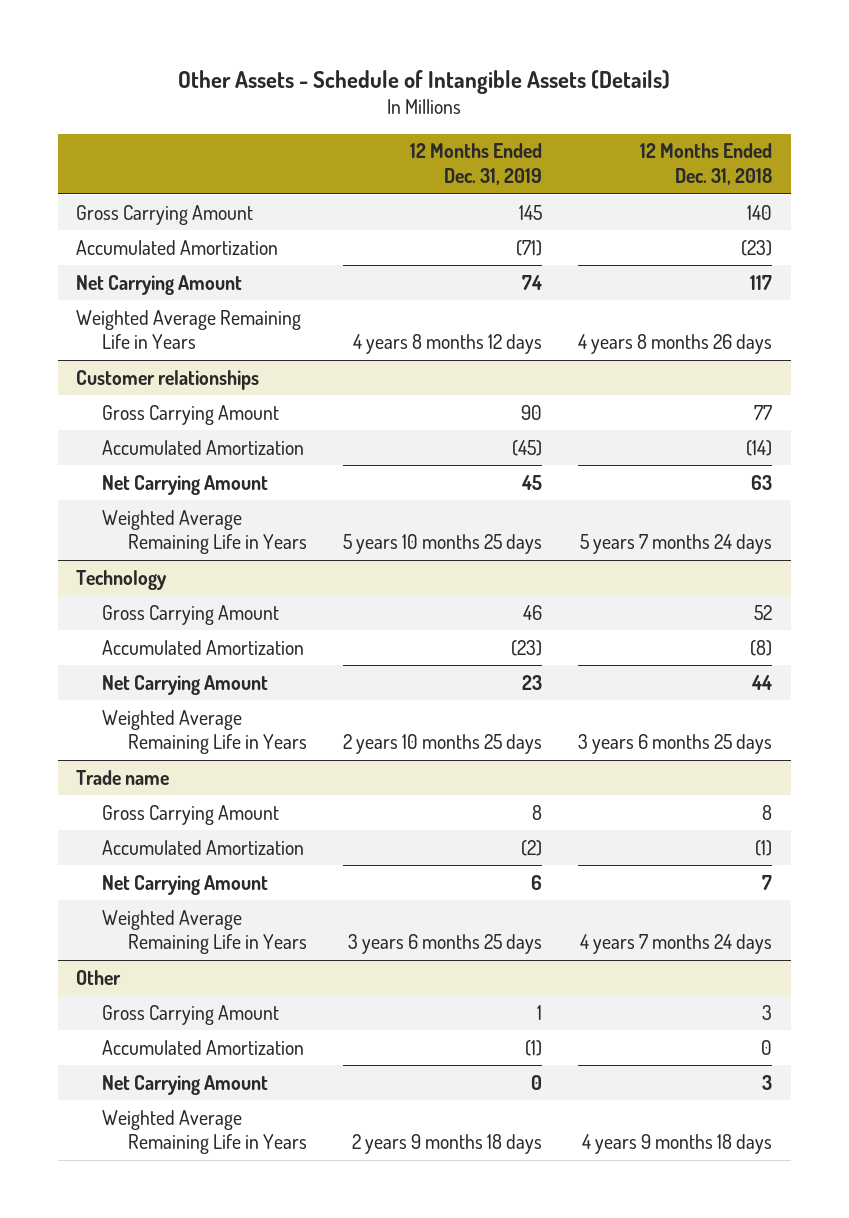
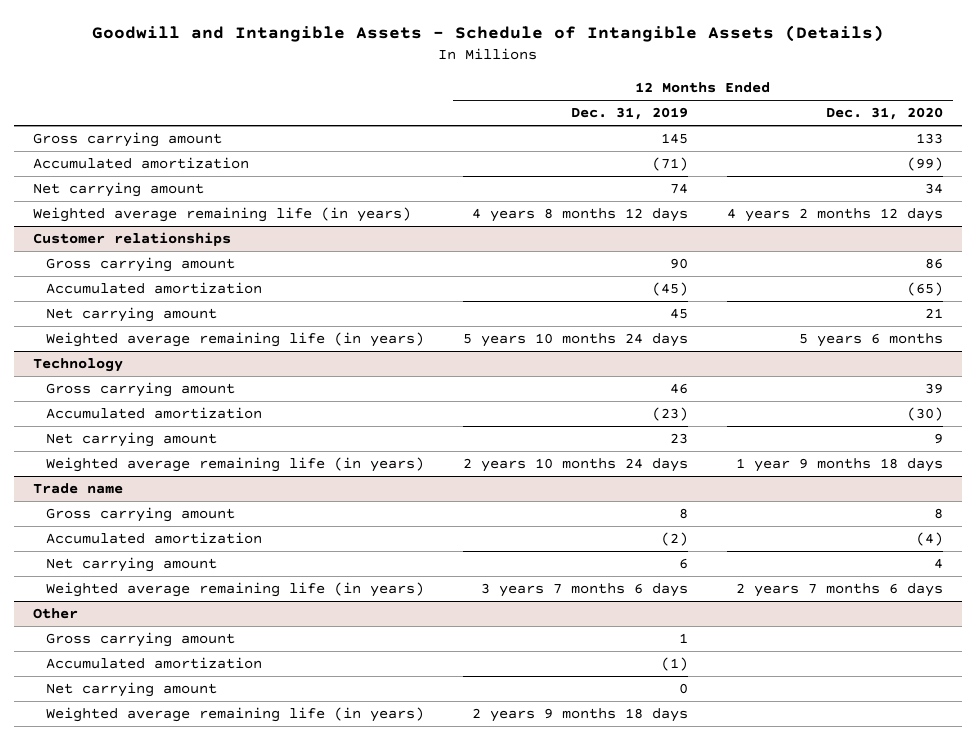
- Other Assets - Schedule of Intangible Assets (Details)
+ Goodwill and Intangible Assets - Schedule of Intangible Assets (Details)
- | 12 Months Ended Dec. 31, 2019 | 12 Months Ended Dec. 31, 2018
+ | 12 Months Ended Dec. 31, 2019 | 12 Months Ended Dec. 31, 2020
- Gross Carrying Amount | 145 | 140
- Accumulated Amortization | (71) | (23)
- Net Carrying Amount | 74 | 117
- Weighted Average Remaining Life in Years | 4 years 8 months 12 days | 4 years 8 months 26 days
+ Gross carrying amount | 145 | 133
+ Accumulated amortization | (71) | (99)
+ Net carrying amount | 74 | 34
+ Weighted average remaining life (in years) | 4 years 8 months 12 days | 4 years 2 months 12 days
@ Customer relationships
- Gross Carrying Amount | 90 | 77
- Accumulated Amortization | (45) | (14)
- Net Carrying Amount | 45 | 63
- Weighted Average Remaining Life in Years | 5 years 10 months 25 days | 5 years 7 months 24 days
+ Gross carrying amount | 90 | 86
+ Accumulated amortization | (45) | (65)
+ Net carrying amount | 45 | 21
+ Weighted average remaining life (in years) | 5 years 10 months 24 days | 5 years 6 months
@ Technology
- Gross Carrying Amount | 46 | 52
- Accumulated Amortization | (23) | (8)
- Net Carrying Amount | 23 | 44
- Weighted Average Remaining Life in Years | 2 years 10 months 25 days | 3 years 6 months 25 days
+ Gross carrying amount | 46 | 39
+ Accumulated amortization | (23) | (30)
+ Net carrying amount | 23 | 9
+ Weighted average remaining life (in years) | 2 years 10 months 24 days | 1 year 9 months 18 days
@ Trade name
- Gross Carrying Amount | 8 | 8
- Accumulated Amortization | (2) | (1)
- Net Carrying Amount | 6 | 7
- Weighted Average Remaining Life in Years | 3 years 6 months 25 days | 4 years 7 months 24 days
+ Gross carrying amount | 8 | 8
+ Accumulated amortization | (2) | (4)
+ Net carrying amount | 6 | 4
+ Weighted average remaining life (in years) | 3 years 7 months 6 days | 2 years 7 months 6 days
@ Other
- Gross Carrying Amount | 1 | 3
- Accumulated Amortization | (1) | 0
- Net Carrying Amount | 0 | 3
- Weighted Average Remaining Life in Years | 2 years 9 months 18 days | 4 years 9 months 18 days
+ Gross carrying amount | 1 |
+ Accumulated amortization | (1) |
+ Net carrying amount | 0 |
+ Weighted average remaining life (in years) | 2 years 9 months 18 days |

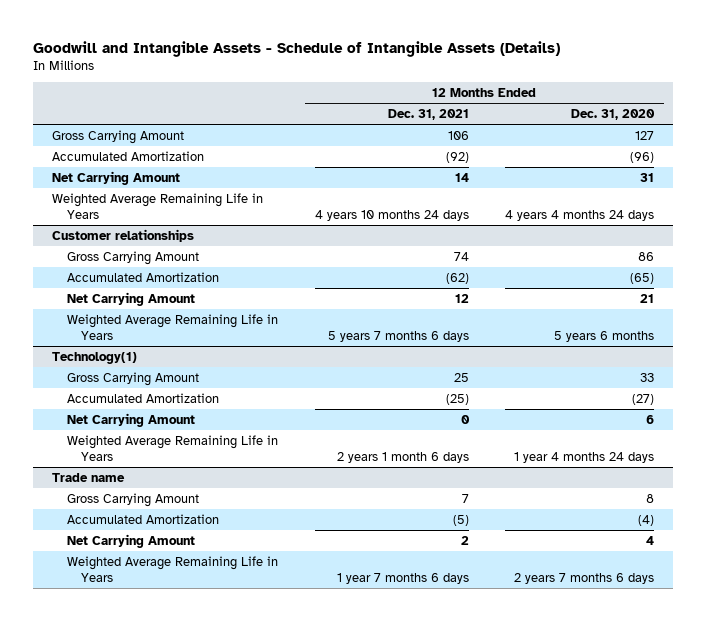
- | 12 Months Ended Dec. 31, 2019 | 12 Months Ended Dec. 31, 2020
+ | 12 Months Ended Dec. 31, 2021 | 12 Months Ended Dec. 31, 2020
- Gross carrying amount | 145 | 133
- Accumulated amortization | (71) | (99)
- Net carrying amount | 74 | 34
- Weighted average remaining life (in years) | 4 years 8 months 12 days | 4 years 2 months 12 days
+ Gross Carrying Amount | 106 | 127
+ Accumulated Amortization | (92) | (96)
+ Net Carrying Amount | 14 | 31
+ Weighted Average Remaining Life in Years | 4 years 10 months 24 days | 4 years 4 months 24 days
@ Customer relationships
- Gross carrying amount | 90 | 86
- Accumulated amortization | (45) | (65)
- Net carrying amount | 45 | 21
- Weighted average remaining life (in years) | 5 years 10 months 24 days | 5 years 6 months
- Technology
- Gross carrying amount | 46 | 39
- Accumulated amortization | (23) | (30)
- Net carrying amount | 23 | 9
- Weighted average remaining life (in years) | 2 years 10 months 24 days | 1 year 9 months 18 days
@ Customer relationships
+ Gross Carrying Amount | 74 | 86
+ Accumulated Amortization | (62) | (65)
+ Net Carrying Amount | 12 | 21
+ Weighted Average Remaining Life in Years | 5 years 7 months 6 days | 5 years 6 months
+ Technology(1)
+ Gross Carrying Amount | 25 | 33
+ Accumulated Amortization | (25) | (27)
+ Net Carrying Amount | 0 | 6
+ Weighted Average Remaining Life in Years | 2 years 1 month 6 days | 1 year 4 months 24 days
@ Trade name
- Gross carrying amount | 8 | 8
- Accumulated amortization | (2) | (4)
- Net carrying amount | 6 | 4
- Weighted average remaining life (in years) | 3 years 7 months 6 days | 2 years 7 months 6 days
- Other
- Gross carrying amount | 1 |
- Accumulated amortization | (1) |
- Net carrying amount | 0 |
- Weighted average remaining life (in years) | 2 years 9 months 18 days |
@ Trade name
+ Gross Carrying Amount | 7 | 8
+ Accumulated Amortization | (5) | (4)
+ Net Carrying Amount | 2 | 4
+ Weighted Average Remaining Life in Years | 1 year 7 months 6 days | 2 years 7 months 6 days

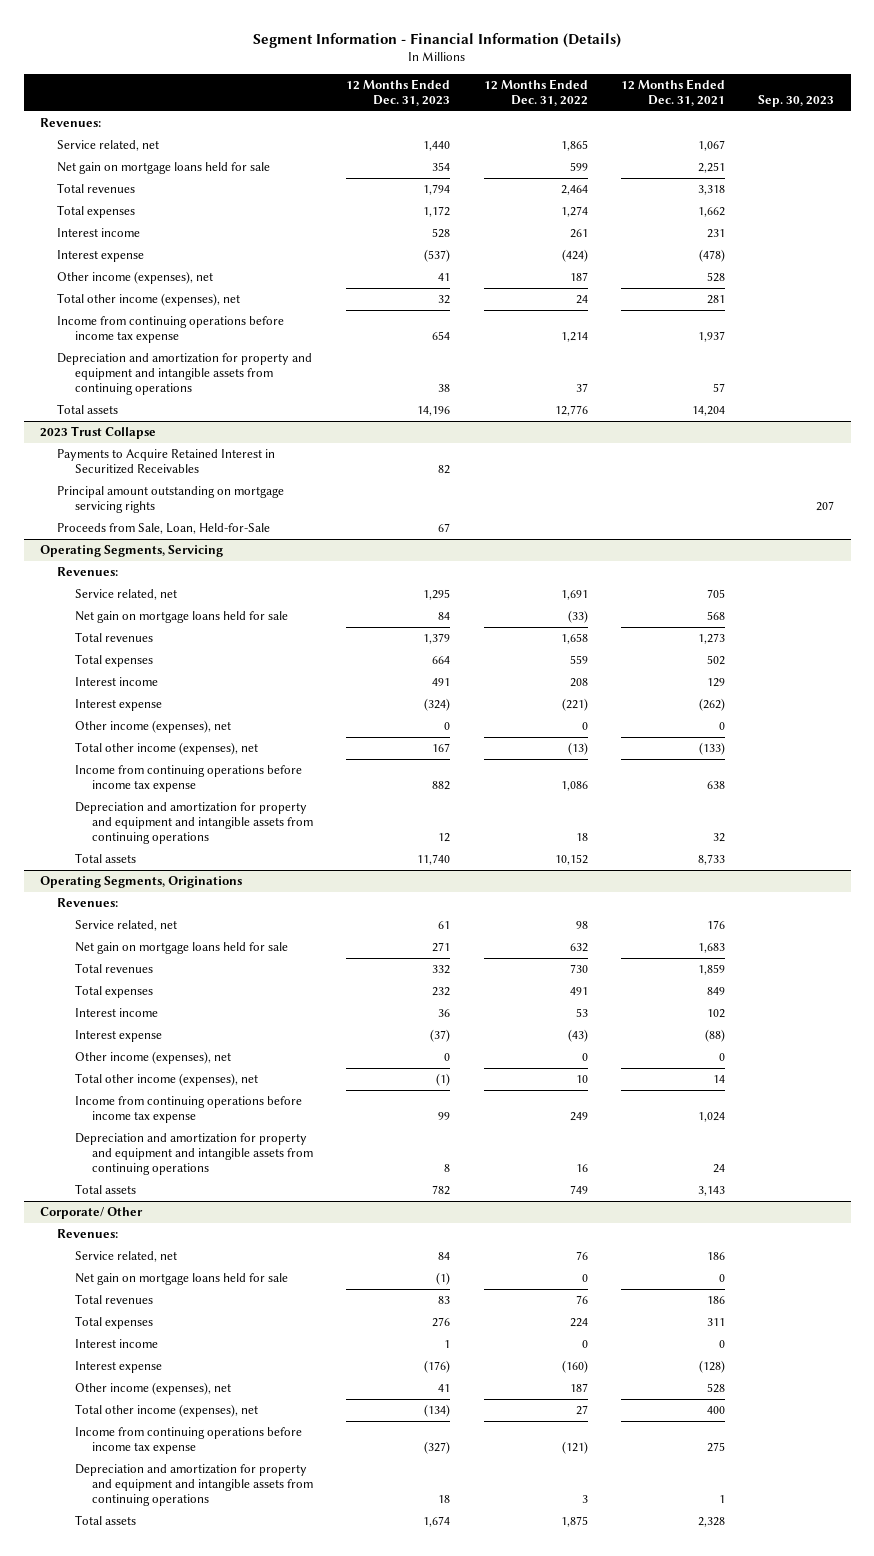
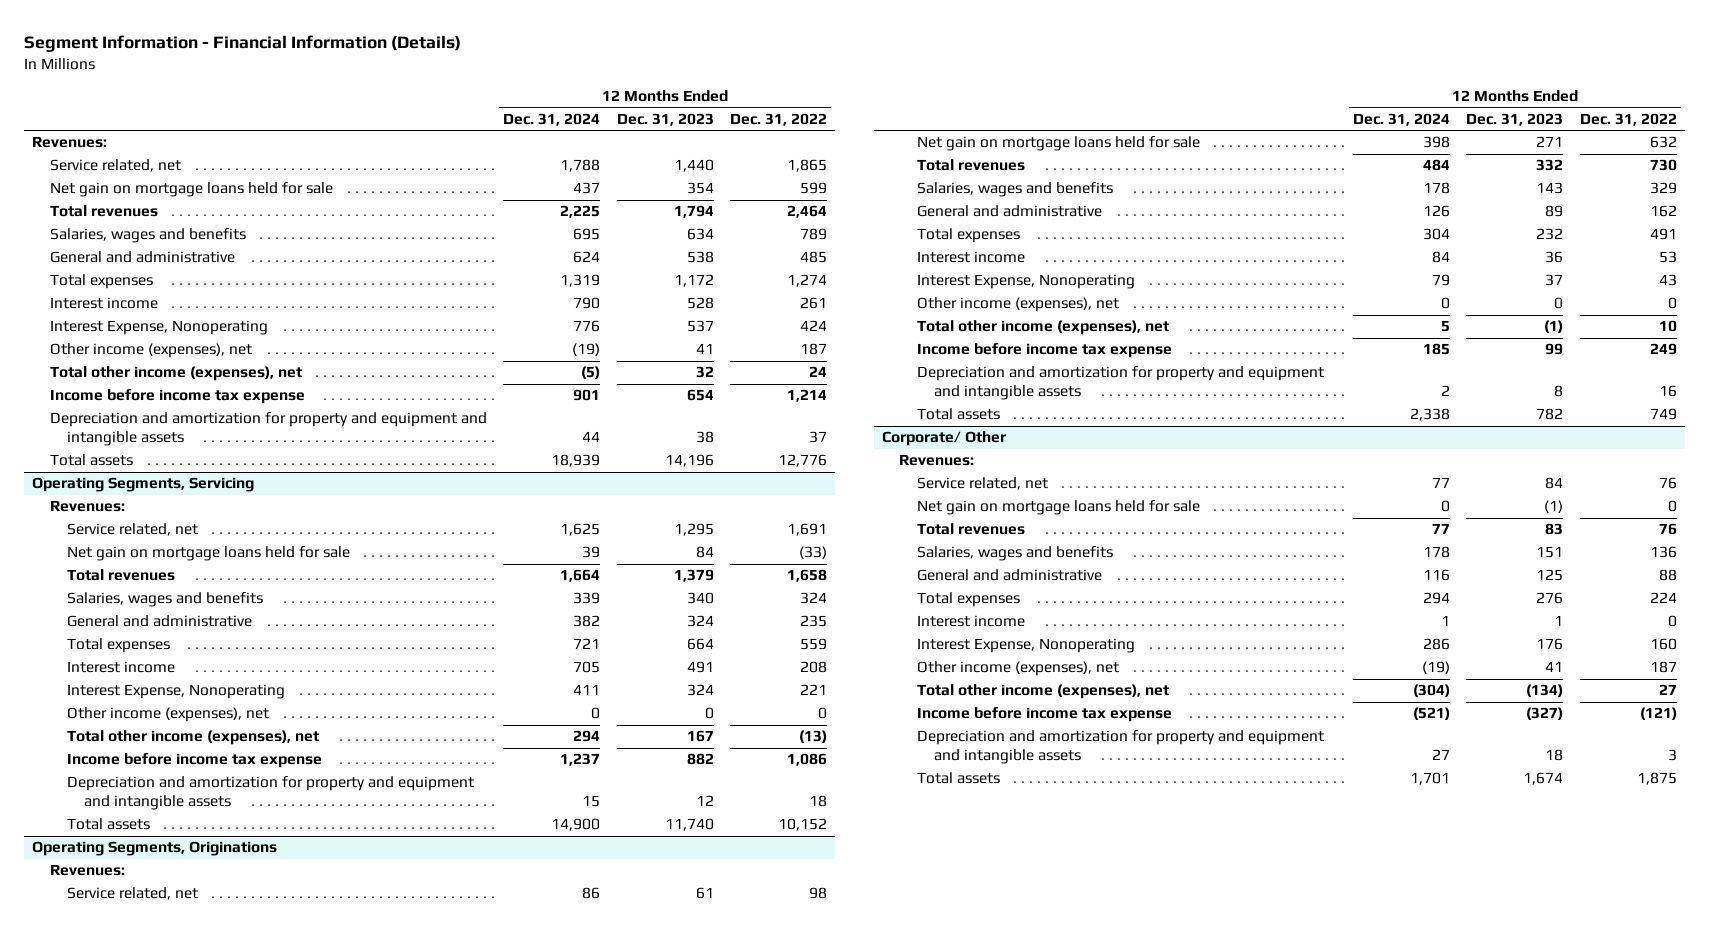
- | 12 Months Ended Dec. 31, 2023 | 12 Months Ended Dec. 31, 2022 | 12 Months Ended Dec. 31, 2021 | Sep. 30, 2023
+ | 12 Months Ended Dec. 31, 2024 | 12 Months Ended Dec. 31, 2023 | 12 Months Ended Dec. 31, 2022
+ Salaries, wages and benefits | 695 | 634 | 789
+ General and administrative | 624 | 538 | 485
- Interest expense | (537) | (424) | (478) |
+ Interest Expense, Nonoperating | 776 | 537 | 424
- Income from continuing operations before income tax expense | 654 | 1,214 | 1,937 |
- Depreciation and amortization for property and equipment and intangible assets from continuing operations | 38 | 37 | 57 |
+ Income before income tax expense | 901 | 654 | 1,214
+ Depreciation and amortization for property and equipment and intangible assets | 44 | 38 | 37
- 2023 Trust Collapse
- Payments to Acquire Retained Interest in Securitized Receivables | 82 | | |
- Principal amount outstanding on mortgage servicing rights | | | | 207
- Proceeds from Sale, Loan, Held-for-Sale | 67 | | |
@ Operating Segments, Servicing
+ Salaries, wages and benefits | 339 | 340 | 324
+ General and administrative | 382 | 324 | 235
- Interest expense | (324) | (221) | (262) |
+ Interest Expense, Nonoperating | 411 | 324 | 221
- Income from continuing operations before income tax expense | 882 | 1,086 | 638 |
- Depreciation and amortization for property and equipment and intangible assets from continuing operations | 12 | 18 | 32 |
+ Income before income tax expense | 1,237 | 882 | 1,086
+ Depreciation and amortization for property and equipment and intangible assets | 15 | 12 | 18
@ Operating Segments, Originations
+ Salaries, wages and benefits | 178 | 143 | 329
+ General and administrative | 126 | 89 | 162
- Interest expense | (37) | (43) | (88) |
+ Interest Expense, Nonoperating | 79 | 37 | 43
- Income from continuing operations before income tax expense | 99 | 249 | 1,024 |
- Depreciation and amortization for property and equipment and intangible assets from continuing operations | 8 | 16 | 24 |
+ Income before income tax expense | 185 | 99 | 249
+ Depreciation and amortization for property and equipment and intangible assets | 2 | 8 | 16
@ Corporate/ Other
+ Salaries, wages and benefits | 178 | 151 | 136
+ General and administrative | 116 | 125 | 88
- Interest expense | (176) | (160) | (128) |
+ Interest Expense, Nonoperating | 286 | 176 | 160
- Income from continuing operations before income tax expense | (327) | (121) | 275 |
- Depreciation and amortization for property and equipment and intangible assets from continuing operations | 18 | 3 | 1 |
+ Income before income tax expense | (521) | (327) | (121)
+ Depreciation and amortization for property and equipment and intangible assets | 27 | 18 | 3

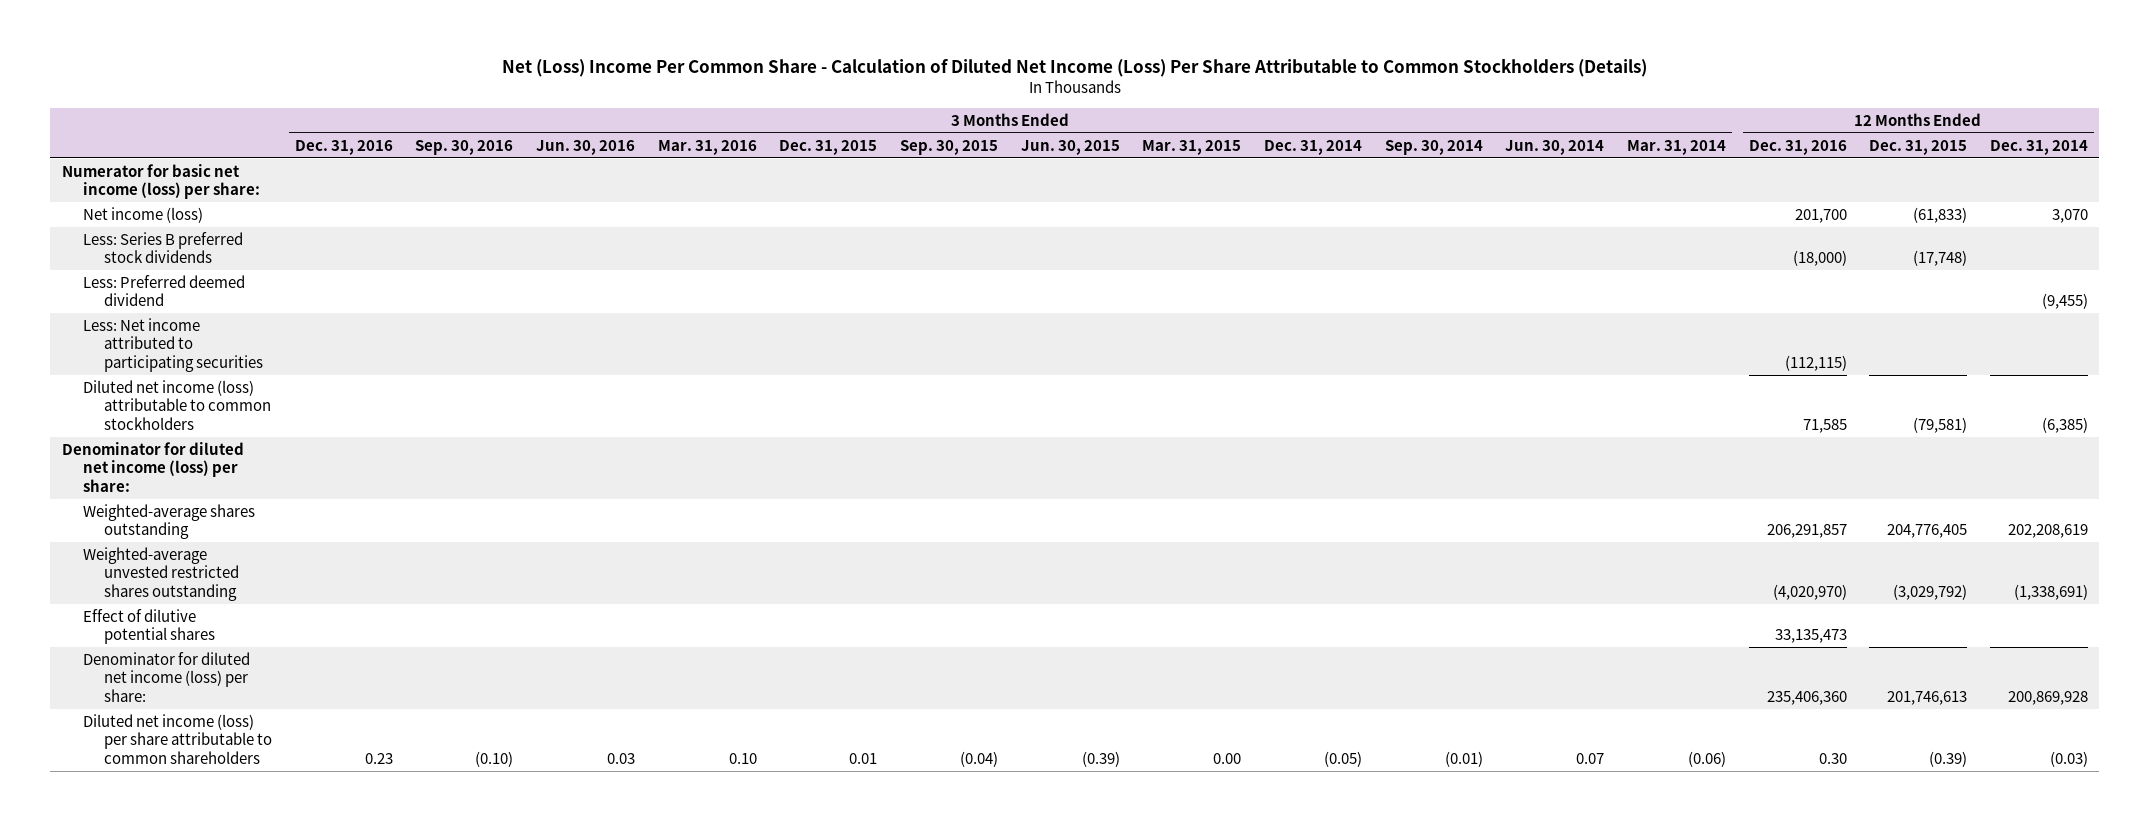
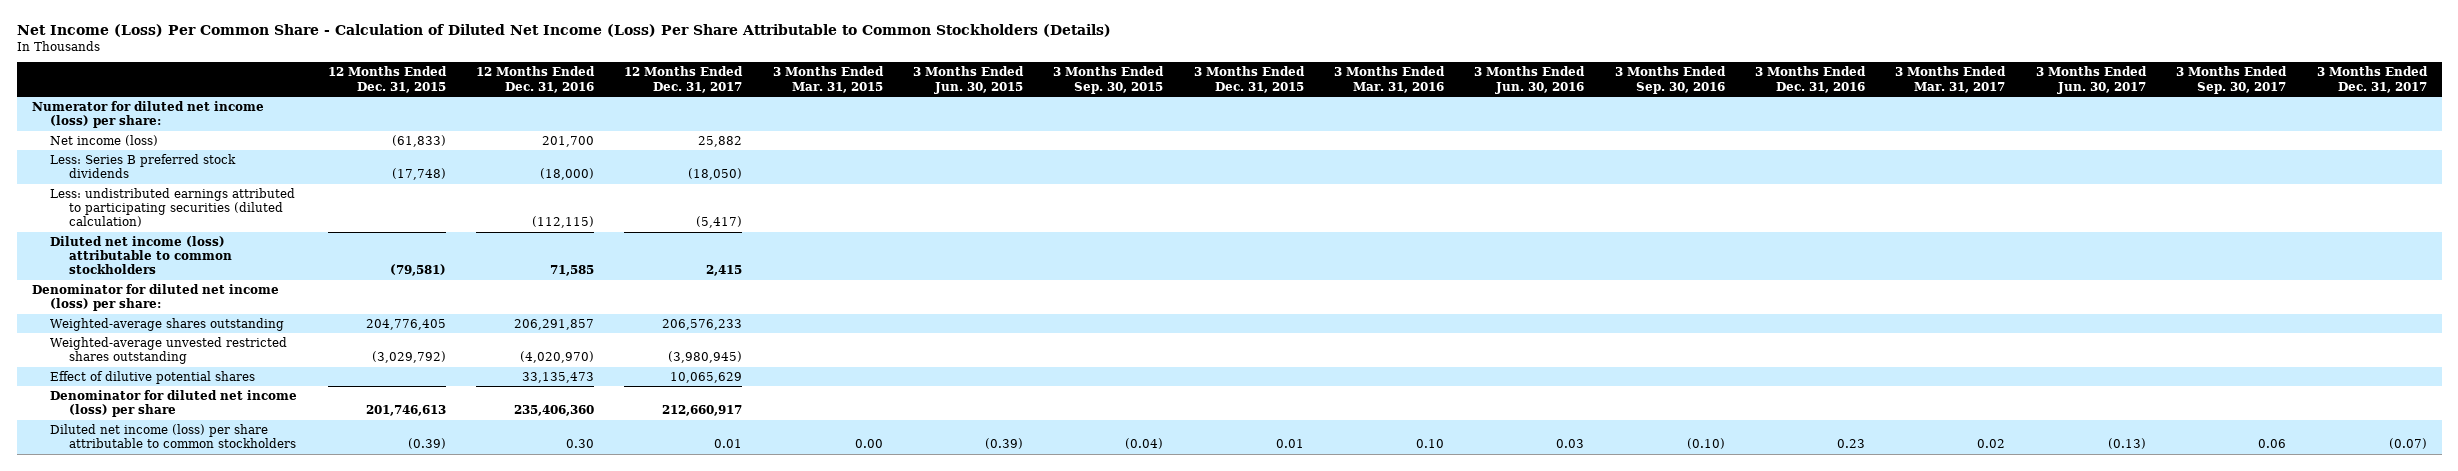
- Net (Loss) Income Per Common Share - Calculation of Diluted Net Income (Loss) Per Share Attributable to Common Stockholders (Details)
+ Net Income (Loss) Per Common Share - Calculation of Diluted Net Income (Loss) Per Share Attributable to Common Stockholders (Details)
- | 3 Months Ended Dec. 31, 2016 | 3 Months Ended Sep. 30, 2016 | 3 Months Ended Jun. 30, 2016 | 3 Months Ended Mar. 31, 2016 | 3 Months Ended Dec. 31, 2015 | 3 Months Ended Sep. 30, 2015 | 3 Months Ended Jun. 30, 2015 | 3 Months Ended Mar. 31, 2015 | 3 Months Ended Dec. 31, 2014 | 3 Months Ended Sep. 30, 2014 | 3 Months Ended Jun. 30, 2014 | 3 Months Ended Mar. 31, 2014 | 12 Months Ended Dec. 31, 2016 | 12 Months Ended Dec. 31, 2015 | 12 Months Ended Dec. 31, 2014
+ | 12 Months Ended Dec. 31, 2015 | 12 Months Ended Dec. 31, 2016 | 12 Months Ended Dec. 31, 2017 | 3 Months Ended Mar. 31, 2015 | 3 Months Ended Jun. 30, 2015 | 3 Months Ended Sep. 30, 2015 | 3 Months Ended Dec. 31, 2015 | 3 Months Ended Mar. 31, 2016 | 3 Months Ended Jun. 30, 2016 | 3 Months Ended Sep. 30, 2016 | 3 Months Ended Dec. 31, 2016 | 3 Months Ended Mar. 31, 2017 | 3 Months Ended Jun. 30, 2017 | 3 Months Ended Sep. 30, 2017 | 3 Months Ended Dec. 31, 2017
- Numerator for basic net income (loss) per share:
+ Numerator for diluted net income (loss) per share:
- Less: Preferred deemed dividend | | | | | | | | | | | | | | | (9,455)
- Less: Net income attributed to participating securities | | | | | | | | | | | | | (112,115) | |
+ Less: undistributed earnings attributed to participating securities (diluted calculation) | | (112,115) | (5,417) | | | | | | | | | | | |
- Denominator for diluted net income (loss) per share: | | | | | | | | | | | | | 235,406,360 | 201,746,613 | 200,869,928
- Diluted net income (loss) per share attributable to common shareholders | 0.23 | (0.10) | 0.03 | 0.10 | 0.01 | (0.04) | (0.39) | 0.00 | (0.05) | (0.01) | 0.07 | (0.06) | 0.30 | (0.39) | (0.03)
+ Denominator for diluted net income (loss) per share | 201,746,613 | 235,406,360 | 212,660,917 | | | | | | | | | | | |
+ Diluted net income (loss) per share attributable to common stockholders | (0.39) | 0.30 | 0.01 | 0.00 | (0.39) | (0.04) | 0.01 | 0.10 | 0.03 | (0.10) | 0.23 | 0.02 | (0.13) | 0.06 | (0.07)

